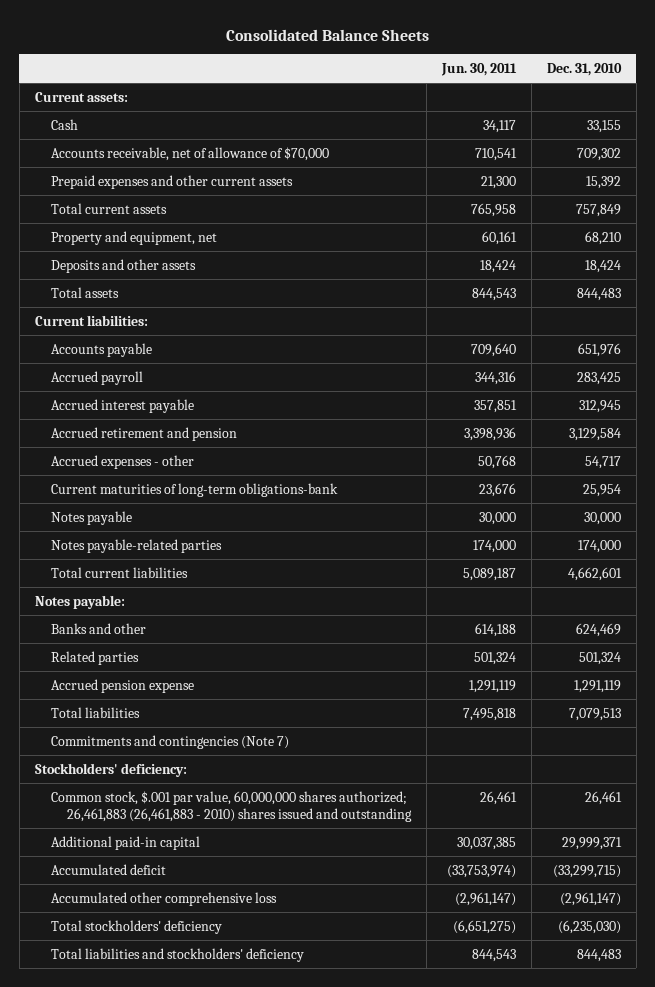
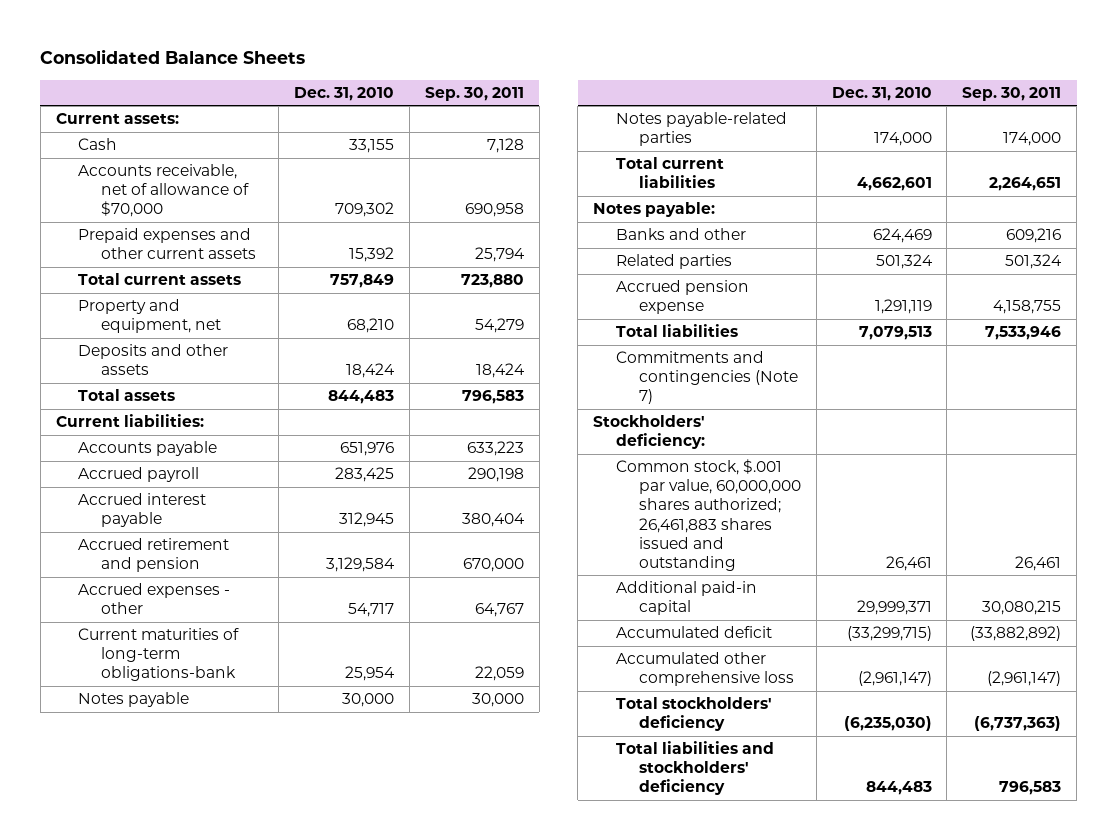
- | Jun. 30, 2011 | Dec. 31, 2010
+ | Dec. 31, 2010 | Sep. 30, 2011
- Common stock, $.001 par value, 60,000,000 shares authorized; 26,461,883 (26,461,883 - 2010) shares issued and outstanding | 26,461 | 26,461
+ Common stock, $.001 par value, 60,000,000 shares authorized; 26,461,883 shares issued and outstanding | 26,461 | 26,461

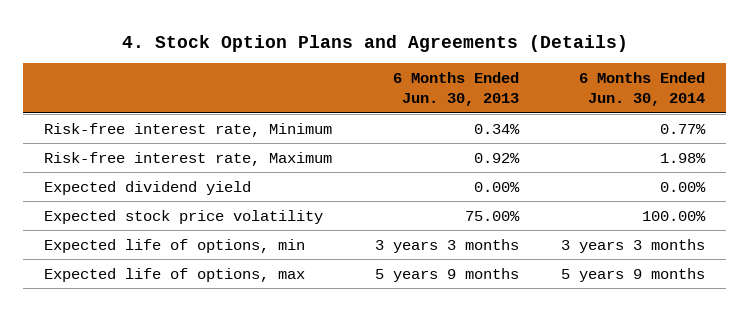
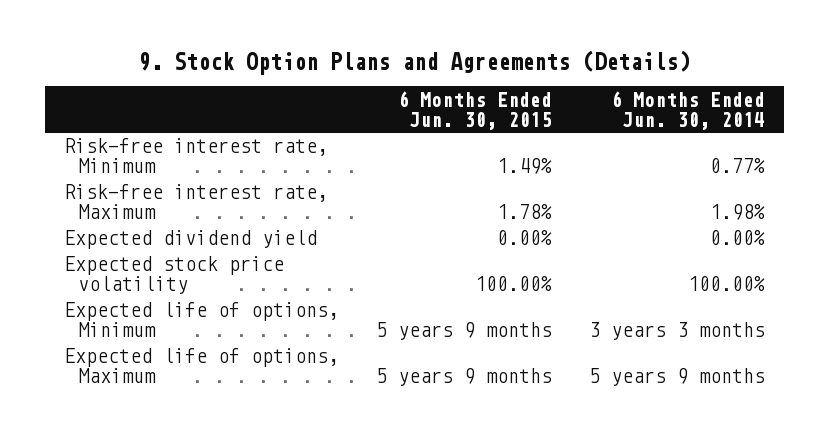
- 4. Stock Option Plans and Agreements (Details)
+ 9. Stock Option Plans and Agreements (Details)
- | 6 Months Ended Jun. 30, 2013 | 6 Months Ended Jun. 30, 2014
+ | 6 Months Ended Jun. 30, 2015 | 6 Months Ended Jun. 30, 2014
- Expected life of options, min | 3 years 3 months | 3 years 3 months
- Expected life of options, max | 5 years 9 months | 5 years 9 months
+ Expected life of options, Minimum | 5 years 9 months | 3 years 3 months
+ Expected life of options, Maximum | 5 years 9 months | 5 years 9 months

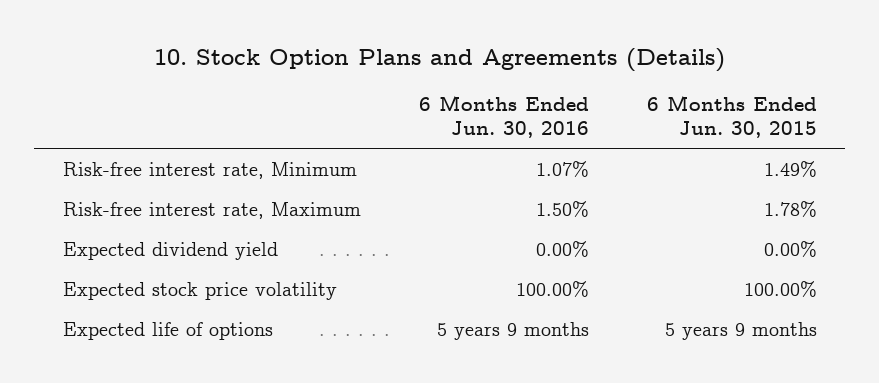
- 9. Stock Option Plans and Agreements (Details)
+ 10. Stock Option Plans and Agreements (Details)
- | 6 Months Ended Jun. 30, 2015 | 6 Months Ended Jun. 30, 2014
+ | 6 Months Ended Jun. 30, 2016 | 6 Months Ended Jun. 30, 2015
- Expected life of options, Minimum | 5 years 9 months | 3 years 3 months
- Expected life of options, Maximum | 5 years 9 months | 5 years 9 months
+ Expected life of options | 5 years 9 months | 5 years 9 months

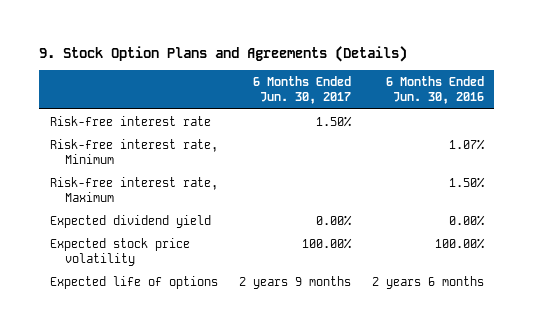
- 10. Stock Option Plans and Agreements (Details)
+ 9. Stock Option Plans and Agreements (Details)
- | 6 Months Ended Jun. 30, 2016 | 6 Months Ended Jun. 30, 2015
+ | 6 Months Ended Jun. 30, 2017 | 6 Months Ended Jun. 30, 2016
+ Risk-free interest rate | 1.50% |
- Expected life of options | 5 years 9 months | 5 years 9 months
+ Expected life of options | 2 years 9 months | 2 years 6 months

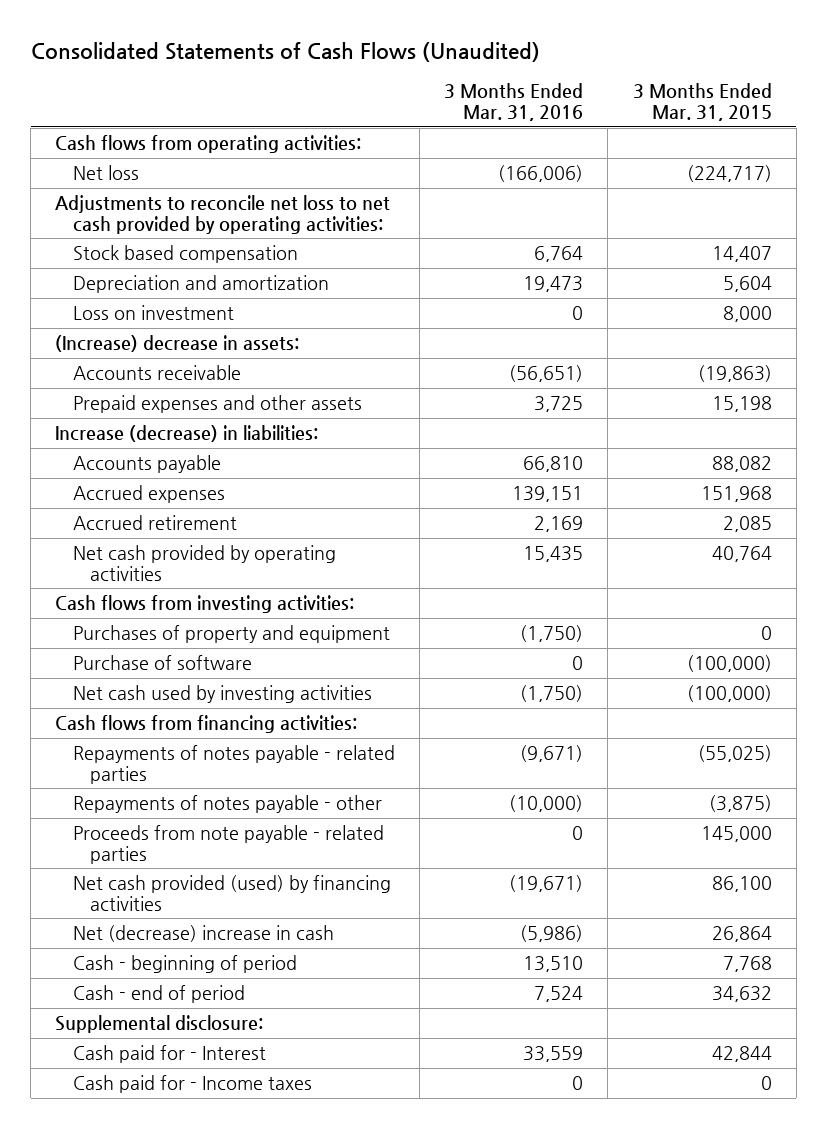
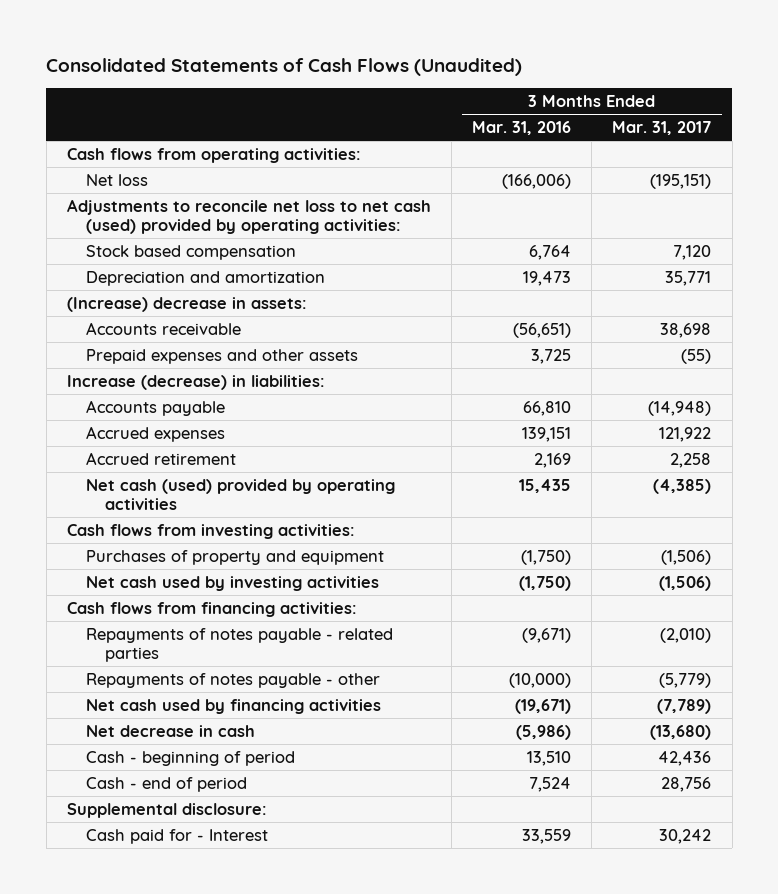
- | 3 Months Ended Mar. 31, 2016 | 3 Months Ended Mar. 31, 2015
+ | 3 Months Ended Mar. 31, 2016 | 3 Months Ended Mar. 31, 2017
- Adjustments to reconcile net loss to net cash provided by operating activities:
+ Adjustments to reconcile net loss to net cash (used) provided by operating activities:
- Loss on investment | 0 | 8,000
- Net cash provided by operating activities | 15,435 | 40,764
+ Net cash (used) provided by operating activities | 15,435 | (4,385)
- Purchase of software | 0 | (100,000)
- Proceeds from note payable - related parties | 0 | 145,000
- Net cash provided (used) by financing activities | (19,671) | 86,100
- Net (decrease) increase in cash | (5,986) | 26,864
+ Net cash used by financing activities | (19,671) | (7,789)
+ Net decrease in cash | (5,986) | (13,680)
- Cash paid for - Income taxes | 0 | 0

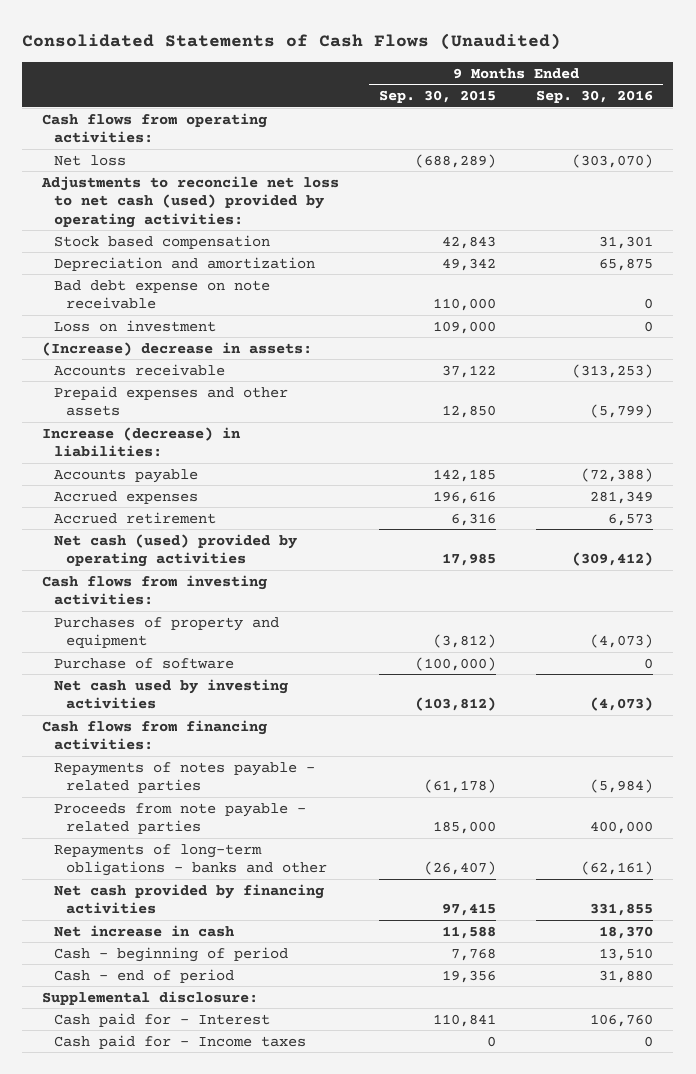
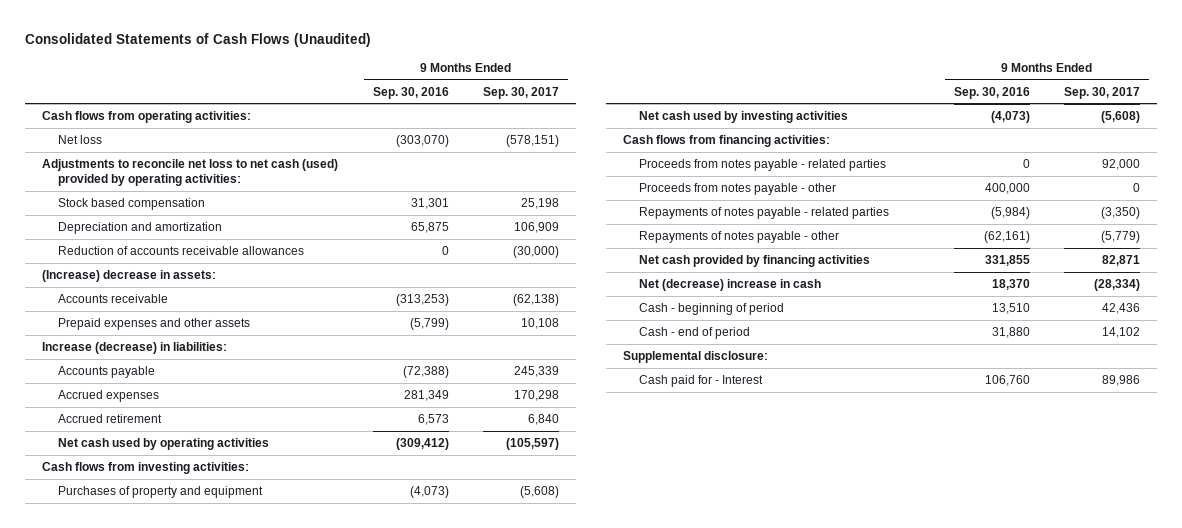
- | 9 Months Ended Sep. 30, 2015 | 9 Months Ended Sep. 30, 2016
+ | 9 Months Ended Sep. 30, 2016 | 9 Months Ended Sep. 30, 2017
- Bad debt expense on note receivable | 110,000 | 0
- Loss on investment | 109,000 | 0
+ Reduction of accounts receivable allowances | 0 | (30,000)
- Net cash (used) provided by operating activities | 17,985 | (309,412)
+ Net cash used by operating activities | (309,412) | (105,597)
- Purchase of software | (100,000) | 0
+ Proceeds from notes payable - related parties | 0 | 92,000
+ Proceeds from notes payable - other | 400,000 | 0
- Proceeds from note payable - related parties | 185,000 | 400,000
- Repayments of long-term obligations - banks and other | (26,407) | (62,161)
+ Repayments of notes payable - other | (62,161) | (5,779)
- Net increase in cash | 11,588 | 18,370
+ Net (decrease) increase in cash | 18,370 | (28,334)
- Cash paid for - Income taxes | 0 | 0

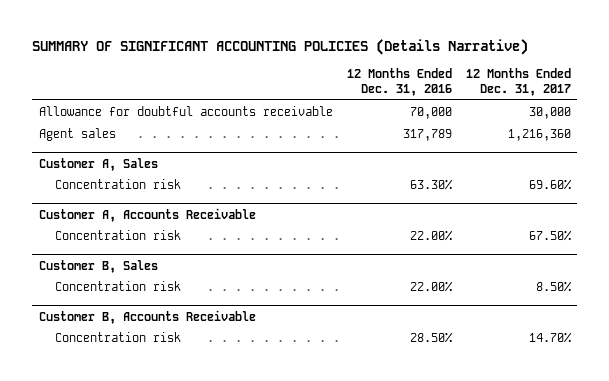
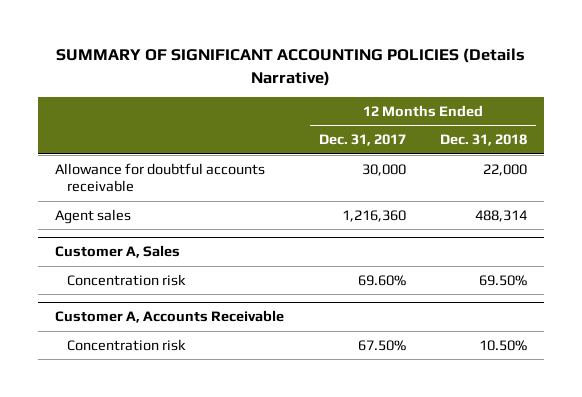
- | 12 Months Ended Dec. 31, 2016 | 12 Months Ended Dec. 31, 2017
+ | 12 Months Ended Dec. 31, 2017 | 12 Months Ended Dec. 31, 2018
- Customer B, Sales
- Concentration risk | 22.00% | 8.50%
- Customer B, Accounts Receivable
- Concentration risk | 28.50% | 14.70%

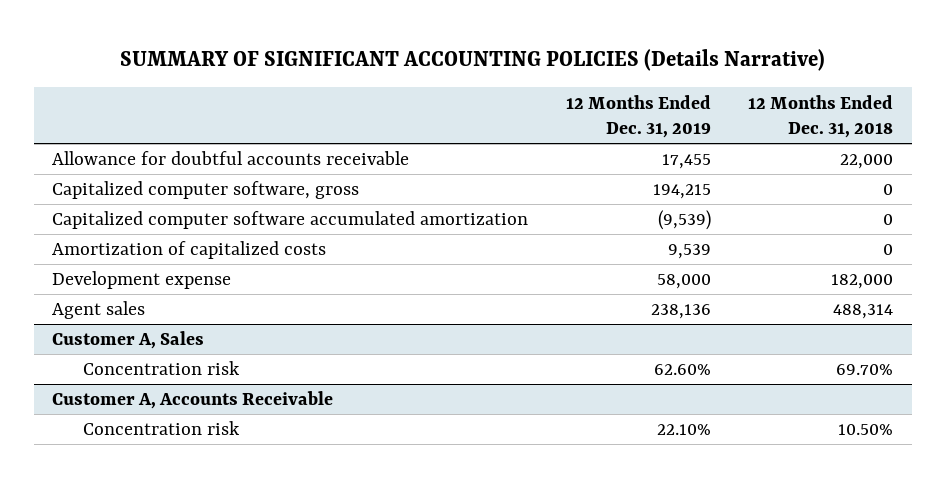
- | 12 Months Ended Dec. 31, 2017 | 12 Months Ended Dec. 31, 2018
+ | 12 Months Ended Dec. 31, 2019 | 12 Months Ended Dec. 31, 2018
+ Capitalized computer software, gross | 194,215 | 0
+ Capitalized computer software accumulated amortization | (9,539) | 0
+ Amortization of capitalized costs | 9,539 | 0
+ Development expense | 58,000 | 182,000
@ Customer A, Sales
- Concentration risk | 69.60% | 69.50%
+ Concentration risk | 62.60% | 69.70%

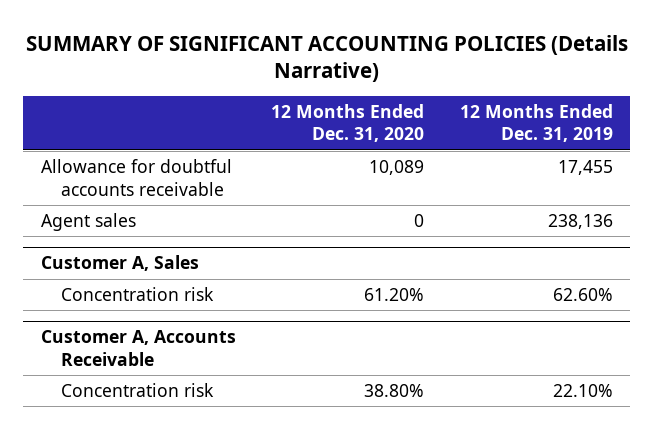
- | 12 Months Ended Dec. 31, 2019 | 12 Months Ended Dec. 31, 2018
+ | 12 Months Ended Dec. 31, 2020 | 12 Months Ended Dec. 31, 2019
- Capitalized computer software, gross | 194,215 | 0
- Capitalized computer software accumulated amortization | (9,539) | 0
- Amortization of capitalized costs | 9,539 | 0
- Development expense | 58,000 | 182,000

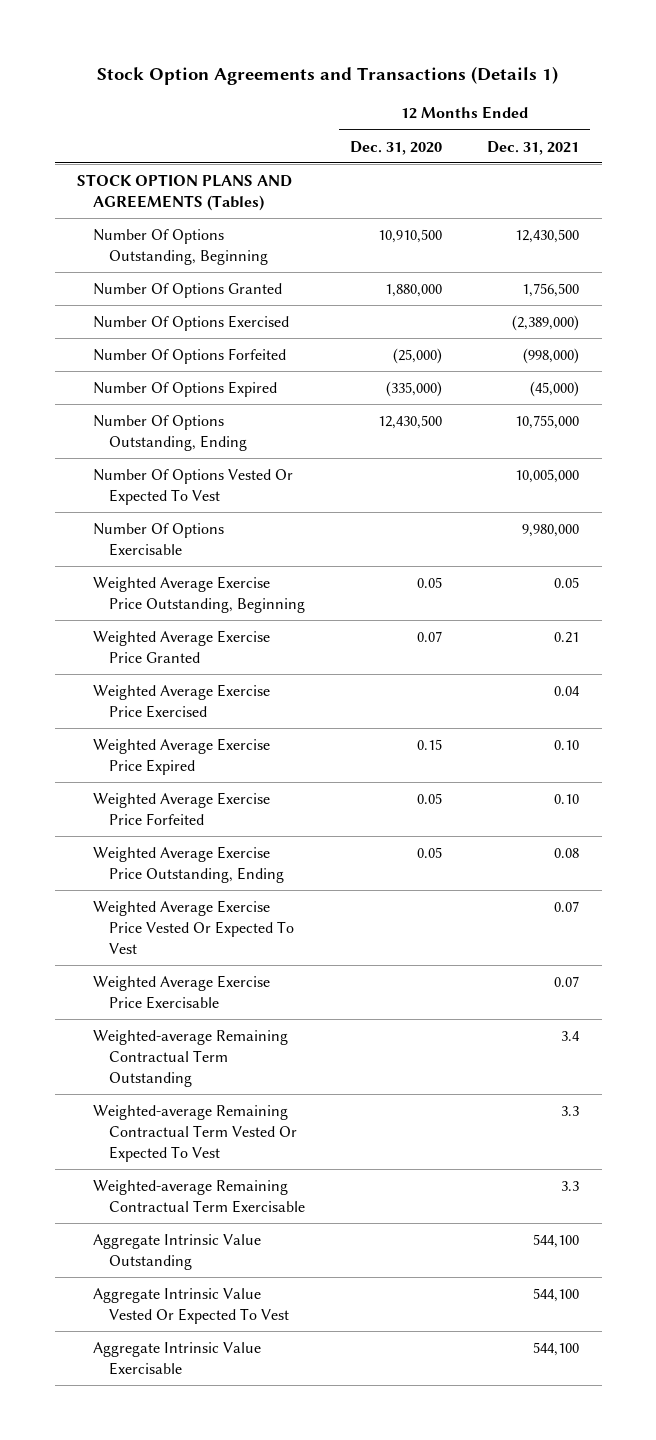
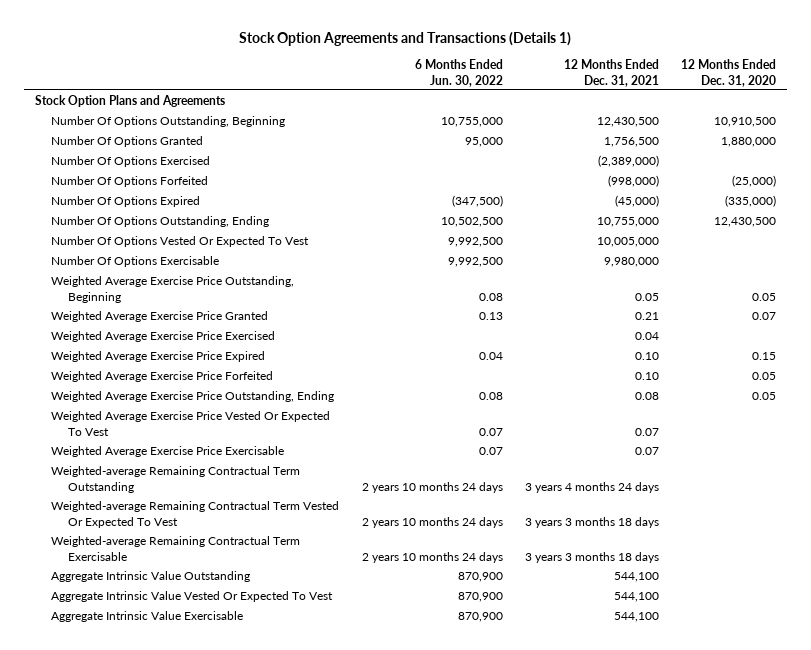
- | 12 Months Ended Dec. 31, 2020 | 12 Months Ended Dec. 31, 2021
+ | 6 Months Ended Jun. 30, 2022 | 12 Months Ended Dec. 31, 2021 | 12 Months Ended Dec. 31, 2020
- STOCK OPTION PLANS AND AGREEMENTS (Tables)
+ Stock Option Plans and Agreements
- Weighted-average Remaining Contractual Term Outstanding | | 3.4
- Weighted-average Remaining Contractual Term Vested Or Expected To Vest | | 3.3
- Weighted-average Remaining Contractual Term Exercisable | | 3.3
+ Weighted-average Remaining Contractual Term Outstanding | 2 years 10 months 24 days | 3 years 4 months 24 days |
+ Weighted-average Remaining Contractual Term Vested Or Expected To Vest | 2 years 10 months 24 days | 3 years 3 months 18 days |
+ Weighted-average Remaining Contractual Term Exercisable | 2 years 10 months 24 days | 3 years 3 months 18 days |

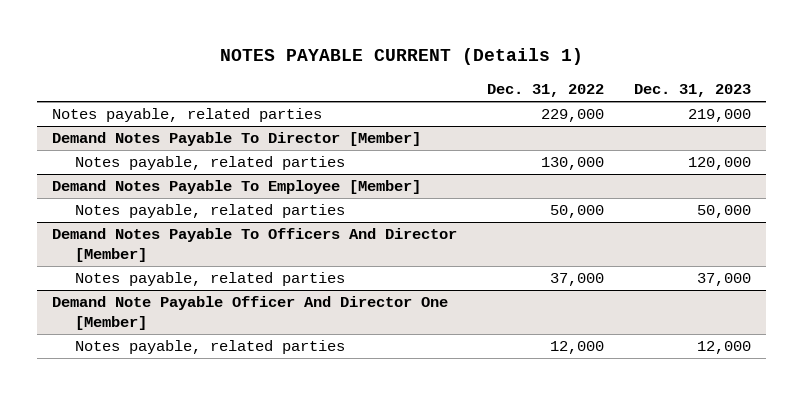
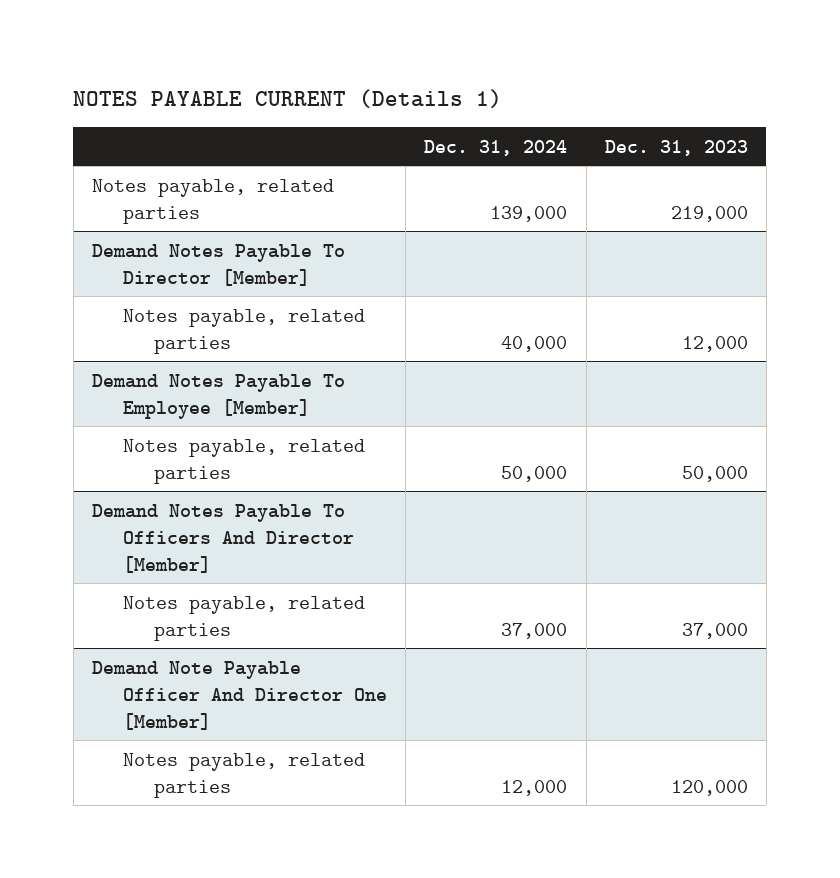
- | Dec. 31, 2022 | Dec. 31, 2023
+ | Dec. 31, 2024 | Dec. 31, 2023
@ Demand Notes Payable To Director [Member]
- Notes payable, related parties | 130,000 | 120,000
+ Notes payable, related parties | 40,000 | 12,000
@ Demand Note Payable Officer And Director One [Member]
- Notes payable, related parties | 12,000 | 12,000
+ Notes payable, related parties | 12,000 | 120,000

